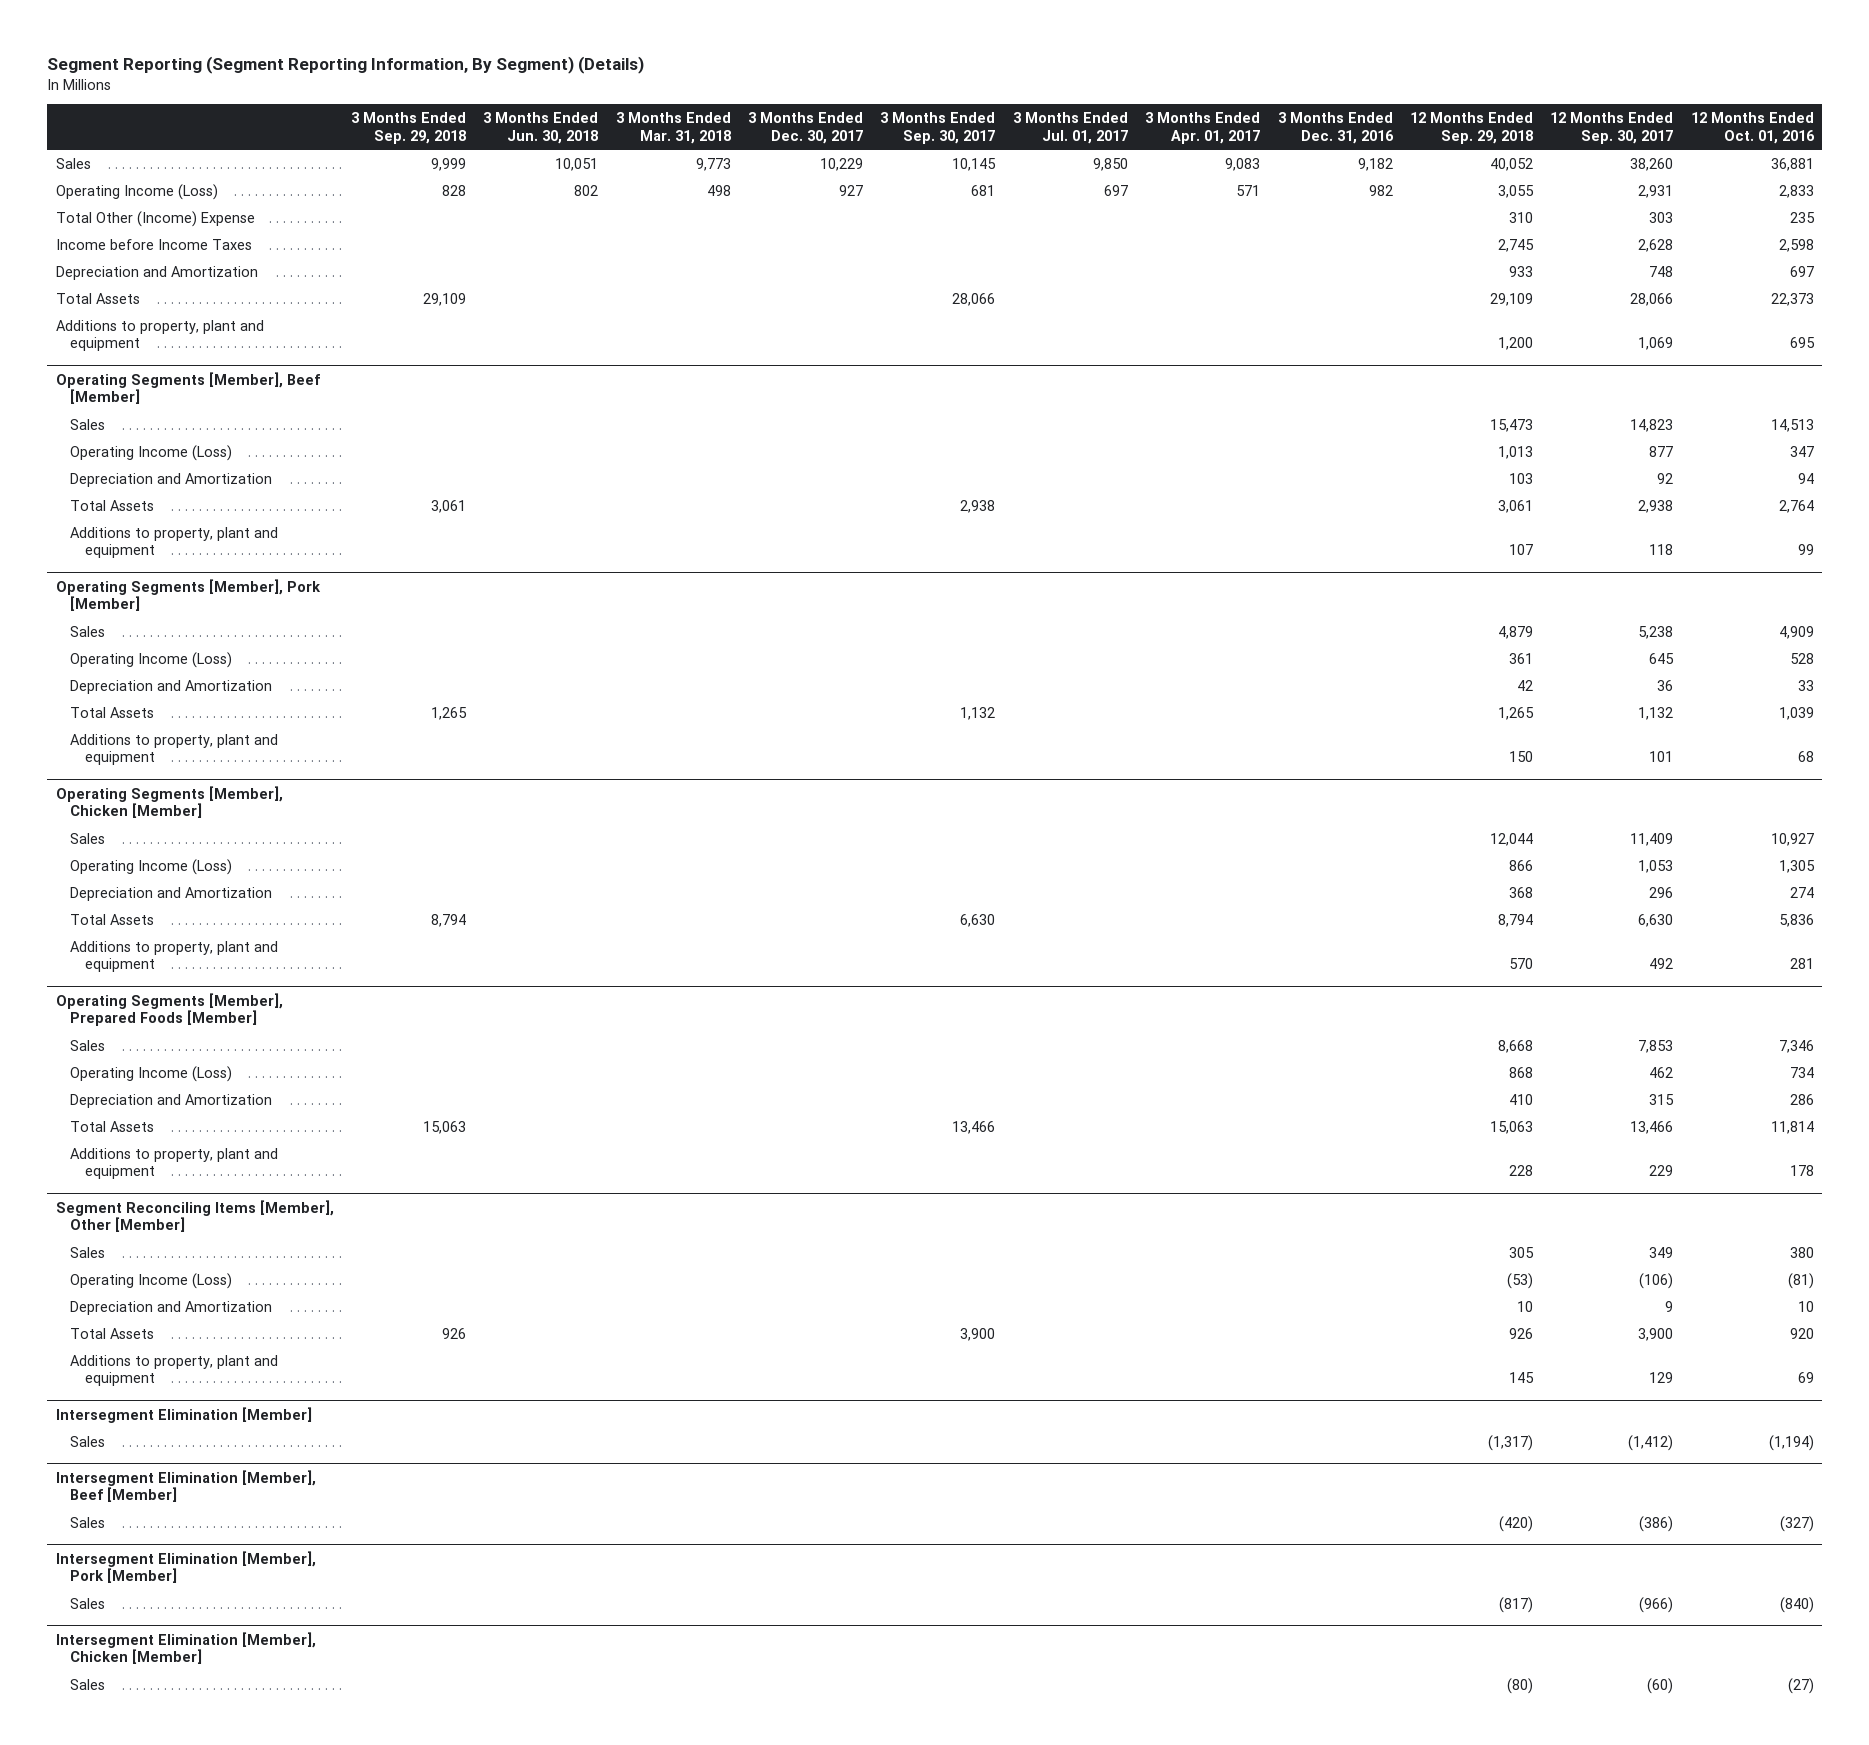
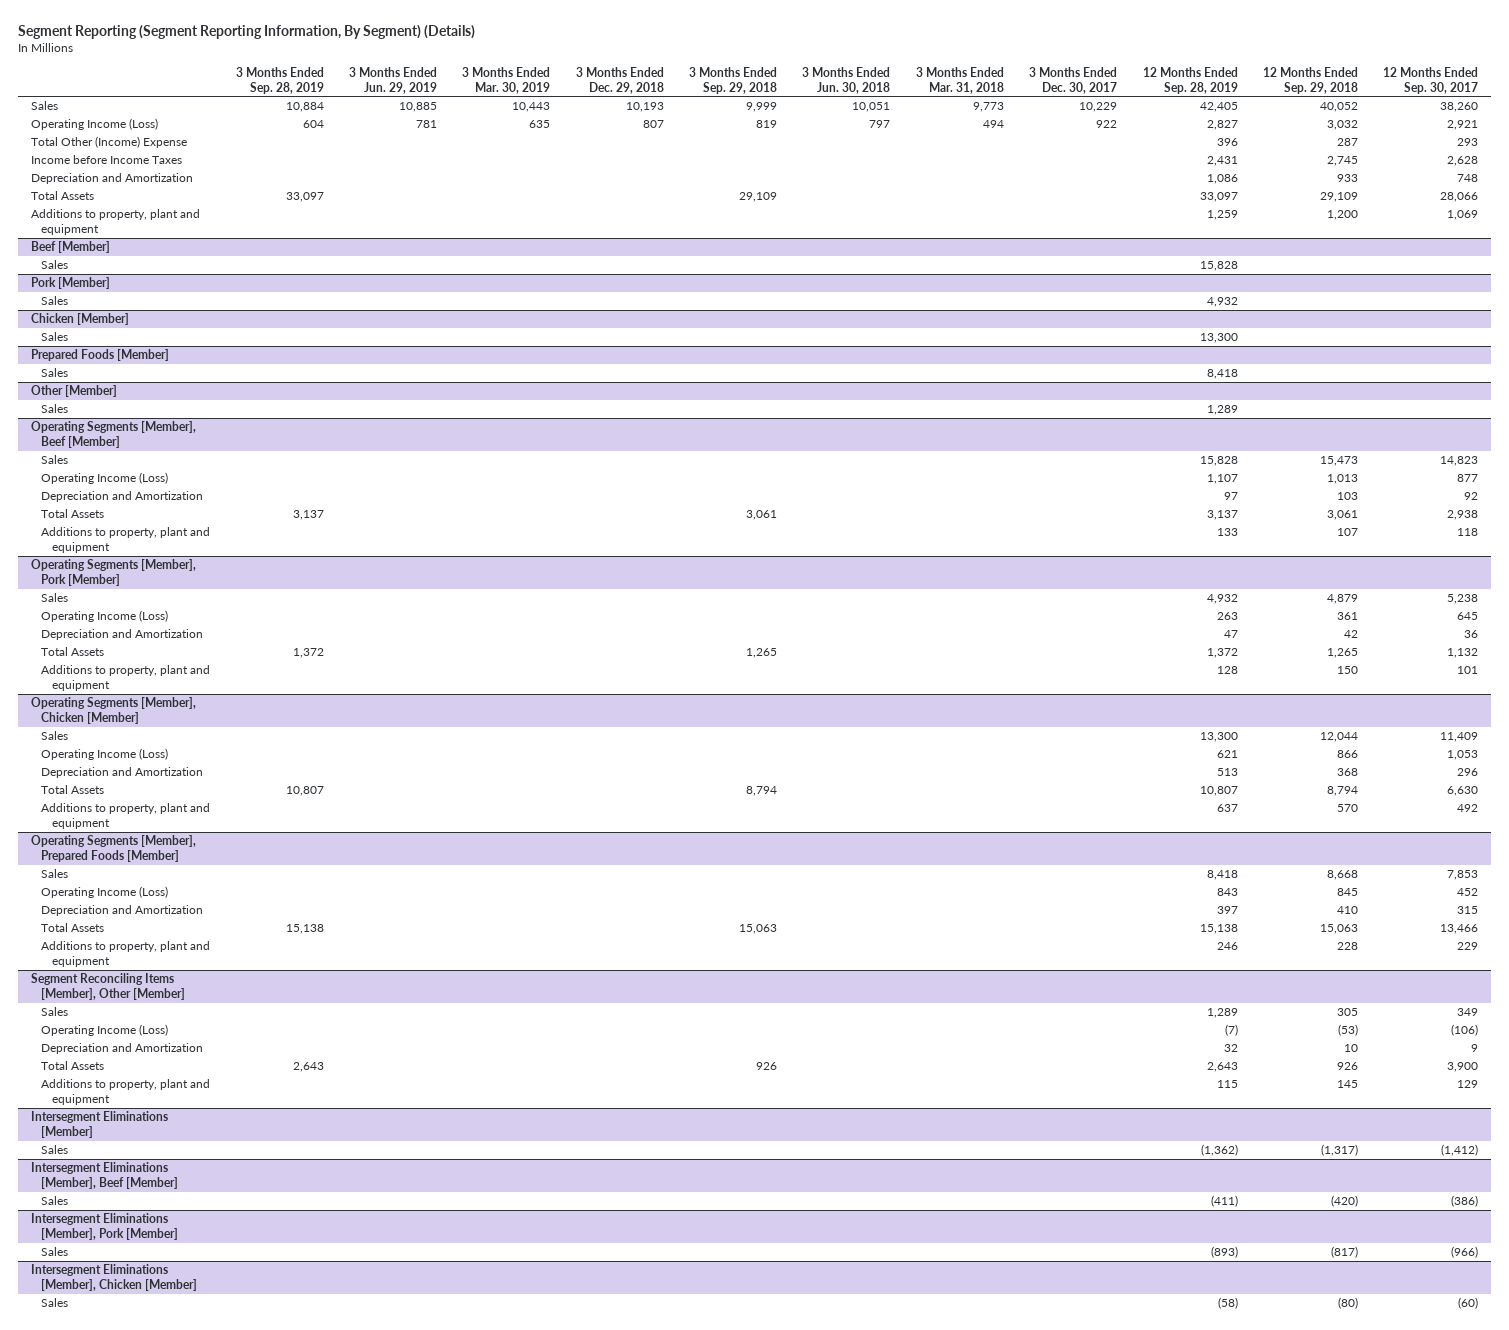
- | 3 Months Ended Sep. 29, 2018 | 3 Months Ended Jun. 30, 2018 | 3 Months Ended Mar. 31, 2018 | 3 Months Ended Dec. 30, 2017 | 3 Months Ended Sep. 30, 2017 | 3 Months Ended Jul. 01, 2017 | 3 Months Ended Apr. 01, 2017 | 3 Months Ended Dec. 31, 2016 | 12 Months Ended Sep. 29, 2018 | 12 Months Ended Sep. 30, 2017 | 12 Months Ended Oct. 01, 2016
+ | 3 Months Ended Sep. 28, 2019 | 3 Months Ended Jun. 29, 2019 | 3 Months Ended Mar. 30, 2019 | 3 Months Ended Dec. 29, 2018 | 3 Months Ended Sep. 29, 2018 | 3 Months Ended Jun. 30, 2018 | 3 Months Ended Mar. 31, 2018 | 3 Months Ended Dec. 30, 2017 | 12 Months Ended Sep. 28, 2019 | 12 Months Ended Sep. 29, 2018 | 12 Months Ended Sep. 30, 2017
- Operating Income (Loss) | 828 | 802 | 498 | 927 | 681 | 697 | 571 | 982 | 3,055 | 2,931 | 2,833
- Total Other (Income) Expense | | | | | | | | | 310 | 303 | 235
+ Operating Income (Loss) | 604 | 781 | 635 | 807 | 819 | 797 | 494 | 922 | 2,827 | 3,032 | 2,921
+ Total Other (Income) Expense | | | | | | | | | 396 | 287 | 293
+ Beef [Member]
+ Sales | | | | | | | | | 15,828 | |
+ Pork [Member]
+ Sales | | | | | | | | | 4,932 | |
+ Chicken [Member]
+ Sales | | | | | | | | | 13,300 | |
+ Prepared Foods [Member]
+ Sales | | | | | | | | | 8,418 | |
+ Other [Member]
+ Sales | | | | | | | | | 1,289 | |
@ Operating Segments [Member], Prepared Foods [Member]
- Operating Income (Loss) | | | | | | | | | 868 | 462 | 734
+ Operating Income (Loss) | | | | | | | | | 843 | 845 | 452
- Intersegment Elimination [Member]
+ Intersegment Eliminations [Member]
- Intersegment Elimination [Member], Beef [Member]
+ Intersegment Eliminations [Member], Beef [Member]
- Intersegment Elimination [Member], Pork [Member]
+ Intersegment Eliminations [Member], Pork [Member]
- Intersegment Elimination [Member], Chicken [Member]
+ Intersegment Eliminations [Member], Chicken [Member]

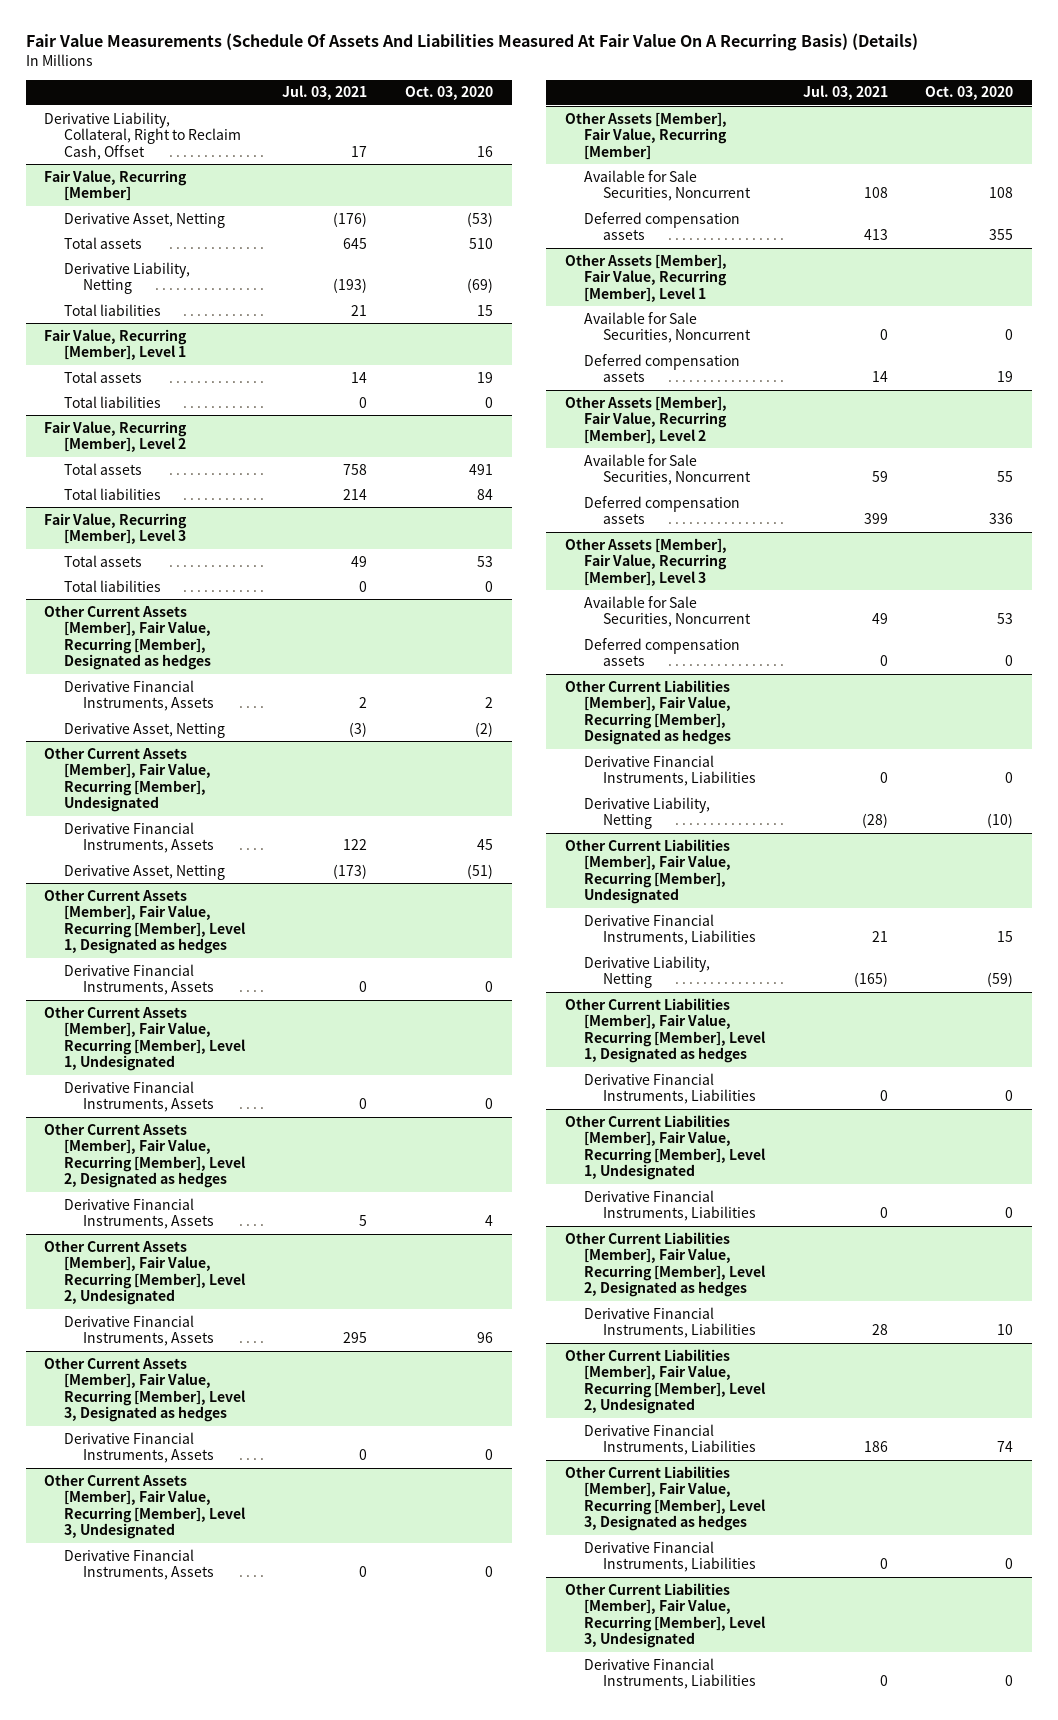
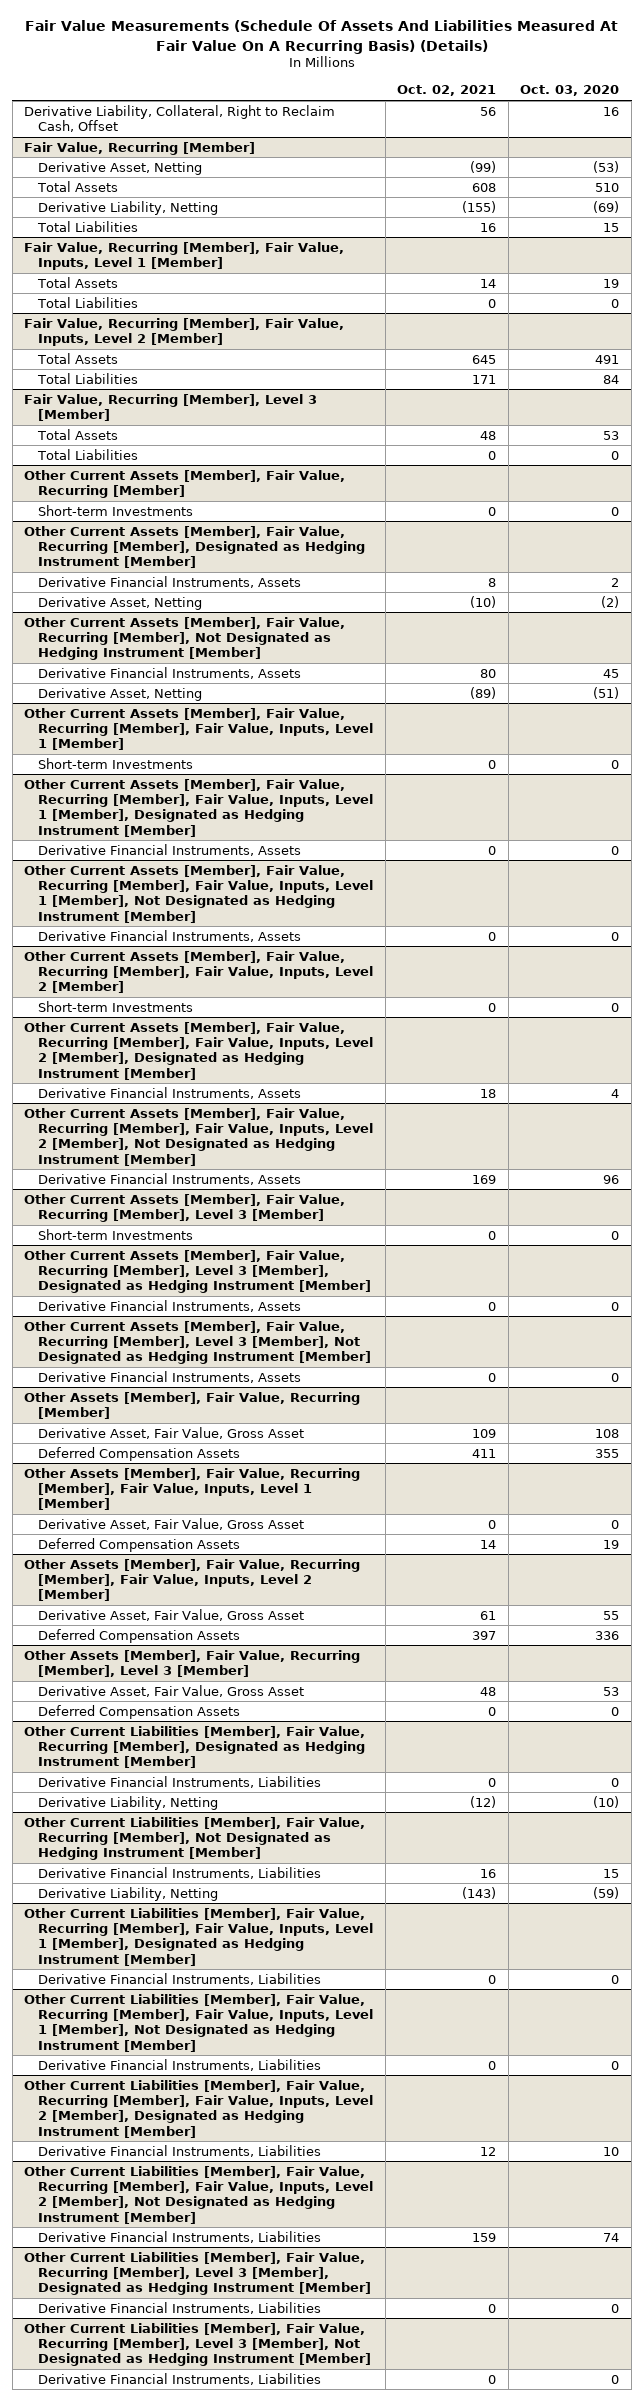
- | Jul. 03, 2021 | Oct. 03, 2020
+ | Oct. 02, 2021 | Oct. 03, 2020
@ Fair Value, Recurring [Member]
- Total assets | 645 | 510
+ Total Assets | 608 | 510
- Total liabilities | 21 | 15
- Fair Value, Recurring [Member], Level 1
- Total assets | 14 | 19
- Total liabilities | 0 | 0
- Fair Value, Recurring [Member], Level 2
- Total assets | 758 | 491
- Total liabilities | 214 | 84
- Fair Value, Recurring [Member], Level 3
- Total assets | 49 | 53
- Total liabilities | 0 | 0
- Other Current Assets [Member], Fair Value, Recurring [Member], Designated as hedges
@ Fair Value, Recurring [Member]
+ Total Liabilities | 16 | 15
+ Fair Value, Recurring [Member], Fair Value, Inputs, Level 1 [Member]
+ Total Assets | 14 | 19
+ Total Liabilities | 0 | 0
+ Fair Value, Recurring [Member], Fair Value, Inputs, Level 2 [Member]
+ Total Assets | 645 | 491
+ Total Liabilities | 171 | 84
+ Fair Value, Recurring [Member], Level 3 [Member]
+ Total Assets | 48 | 53
+ Total Liabilities | 0 | 0
+ Other Current Assets [Member], Fair Value, Recurring [Member]
+ Short-term Investments | 0 | 0
+ Other Current Assets [Member], Fair Value, Recurring [Member], Designated as Hedging Instrument [Member]
- Other Current Assets [Member], Fair Value, Recurring [Member], Undesignated
+ Other Current Assets [Member], Fair Value, Recurring [Member], Not Designated as Hedging Instrument [Member]
- Other Current Assets [Member], Fair Value, Recurring [Member], Level 1, Designated as hedges
+ Other Current Assets [Member], Fair Value, Recurring [Member], Fair Value, Inputs, Level 1 [Member]
+ Short-term Investments | 0 | 0
+ Other Current Assets [Member], Fair Value, Recurring [Member], Fair Value, Inputs, Level 1 [Member], Designated as Hedging Instrument [Member]
- Other Current Assets [Member], Fair Value, Recurring [Member], Level 1, Undesignated
+ Other Current Assets [Member], Fair Value, Recurring [Member], Fair Value, Inputs, Level 1 [Member], Not Designated as Hedging Instrument [Member]
- Other Current Assets [Member], Fair Value, Recurring [Member], Level 2, Designated as hedges
+ Other Current Assets [Member], Fair Value, Recurring [Member], Fair Value, Inputs, Level 2 [Member]
+ Short-term Investments | 0 | 0
+ Other Current Assets [Member], Fair Value, Recurring [Member], Fair Value, Inputs, Level 2 [Member], Designated as Hedging Instrument [Member]
- Other Current Assets [Member], Fair Value, Recurring [Member], Level 2, Undesignated
+ Other Current Assets [Member], Fair Value, Recurring [Member], Fair Value, Inputs, Level 2 [Member], Not Designated as Hedging Instrument [Member]
- Other Current Assets [Member], Fair Value, Recurring [Member], Level 3, Designated as hedges
+ Other Current Assets [Member], Fair Value, Recurring [Member], Level 3 [Member]
+ Short-term Investments | 0 | 0
+ Other Current Assets [Member], Fair Value, Recurring [Member], Level 3 [Member], Designated as Hedging Instrument [Member]
- Other Current Assets [Member], Fair Value, Recurring [Member], Level 3, Undesignated
+ Other Current Assets [Member], Fair Value, Recurring [Member], Level 3 [Member], Not Designated as Hedging Instrument [Member]
@ Other Assets [Member], Fair Value, Recurring [Member]
- Available for Sale Securities, Noncurrent | 108 | 108
- Deferred compensation assets | 413 | 355
- Other Assets [Member], Fair Value, Recurring [Member], Level 1
- Available for Sale Securities, Noncurrent | 0 | 0
- Deferred compensation assets | 14 | 19
- Other Assets [Member], Fair Value, Recurring [Member], Level 2
- Available for Sale Securities, Noncurrent | 59 | 55
- Deferred compensation assets | 399 | 336
- Other Assets [Member], Fair Value, Recurring [Member], Level 3
- Available for Sale Securities, Noncurrent | 49 | 53
- Deferred compensation assets | 0 | 0
- Other Current Liabilities [Member], Fair Value, Recurring [Member], Designated as hedges
@ Other Assets [Member], Fair Value, Recurring [Member]
+ Derivative Asset, Fair Value, Gross Asset | 109 | 108
+ Deferred Compensation Assets | 411 | 355
+ Other Assets [Member], Fair Value, Recurring [Member], Fair Value, Inputs, Level 1 [Member]
+ Derivative Asset, Fair Value, Gross Asset | 0 | 0
+ Deferred Compensation Assets | 14 | 19
+ Other Assets [Member], Fair Value, Recurring [Member], Fair Value, Inputs, Level 2 [Member]
+ Derivative Asset, Fair Value, Gross Asset | 61 | 55
+ Deferred Compensation Assets | 397 | 336
+ Other Assets [Member], Fair Value, Recurring [Member], Level 3 [Member]
+ Derivative Asset, Fair Value, Gross Asset | 48 | 53
+ Deferred Compensation Assets | 0 | 0
+ Other Current Liabilities [Member], Fair Value, Recurring [Member], Designated as Hedging Instrument [Member]
- Other Current Liabilities [Member], Fair Value, Recurring [Member], Undesignated
+ Other Current Liabilities [Member], Fair Value, Recurring [Member], Not Designated as Hedging Instrument [Member]
- Other Current Liabilities [Member], Fair Value, Recurring [Member], Level 1, Designated as hedges
+ Other Current Liabilities [Member], Fair Value, Recurring [Member], Fair Value, Inputs, Level 1 [Member], Designated as Hedging Instrument [Member]
- Other Current Liabilities [Member], Fair Value, Recurring [Member], Level 1, Undesignated
+ Other Current Liabilities [Member], Fair Value, Recurring [Member], Fair Value, Inputs, Level 1 [Member], Not Designated as Hedging Instrument [Member]
- Other Current Liabilities [Member], Fair Value, Recurring [Member], Level 2, Designated as hedges
+ Other Current Liabilities [Member], Fair Value, Recurring [Member], Fair Value, Inputs, Level 2 [Member], Designated as Hedging Instrument [Member]
- Other Current Liabilities [Member], Fair Value, Recurring [Member], Level 2, Undesignated
+ Other Current Liabilities [Member], Fair Value, Recurring [Member], Fair Value, Inputs, Level 2 [Member], Not Designated as Hedging Instrument [Member]
- Other Current Liabilities [Member], Fair Value, Recurring [Member], Level 3, Designated as hedges
+ Other Current Liabilities [Member], Fair Value, Recurring [Member], Level 3 [Member], Designated as Hedging Instrument [Member]
- Other Current Liabilities [Member], Fair Value, Recurring [Member], Level 3, Undesignated
+ Other Current Liabilities [Member], Fair Value, Recurring [Member], Level 3 [Member], Not Designated as Hedging Instrument [Member]

